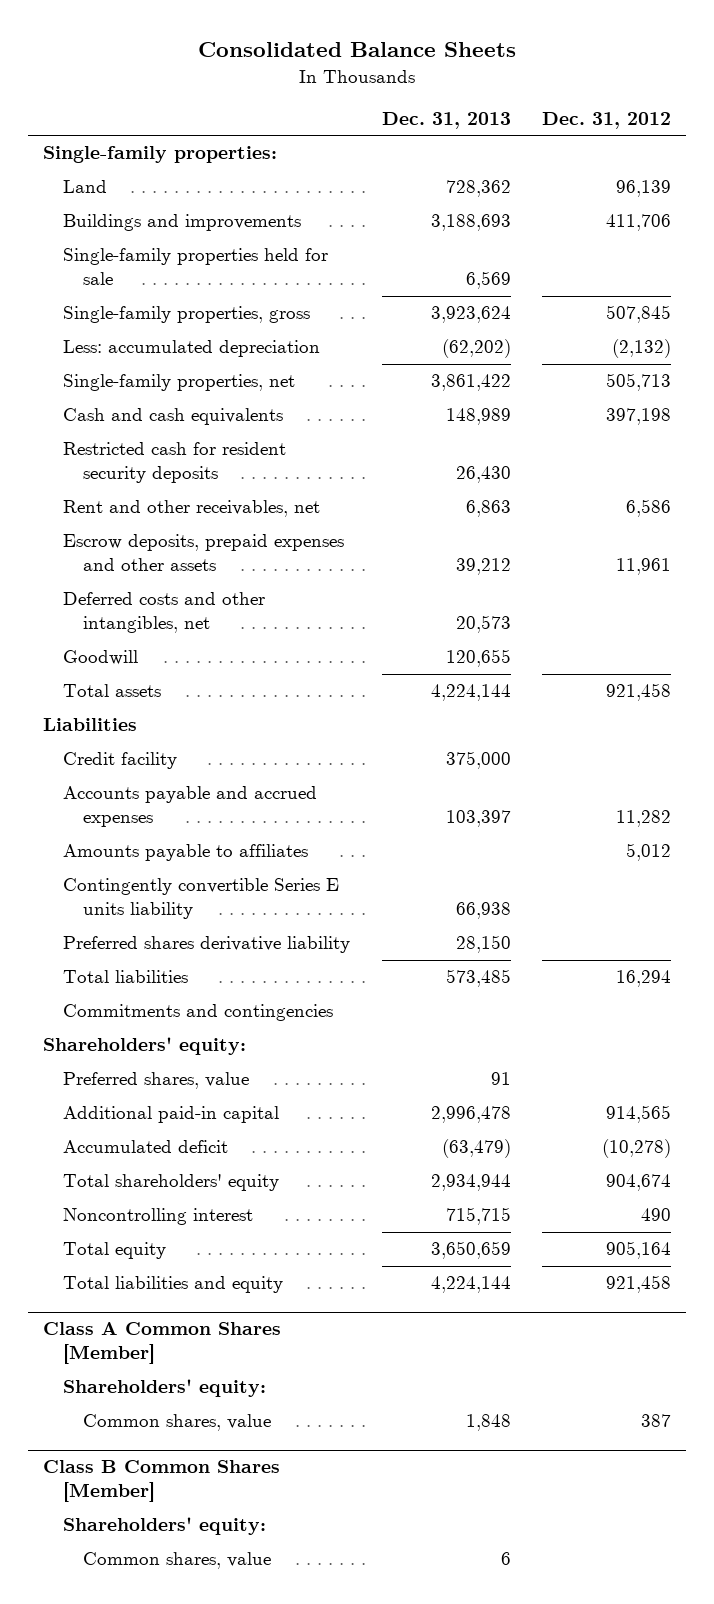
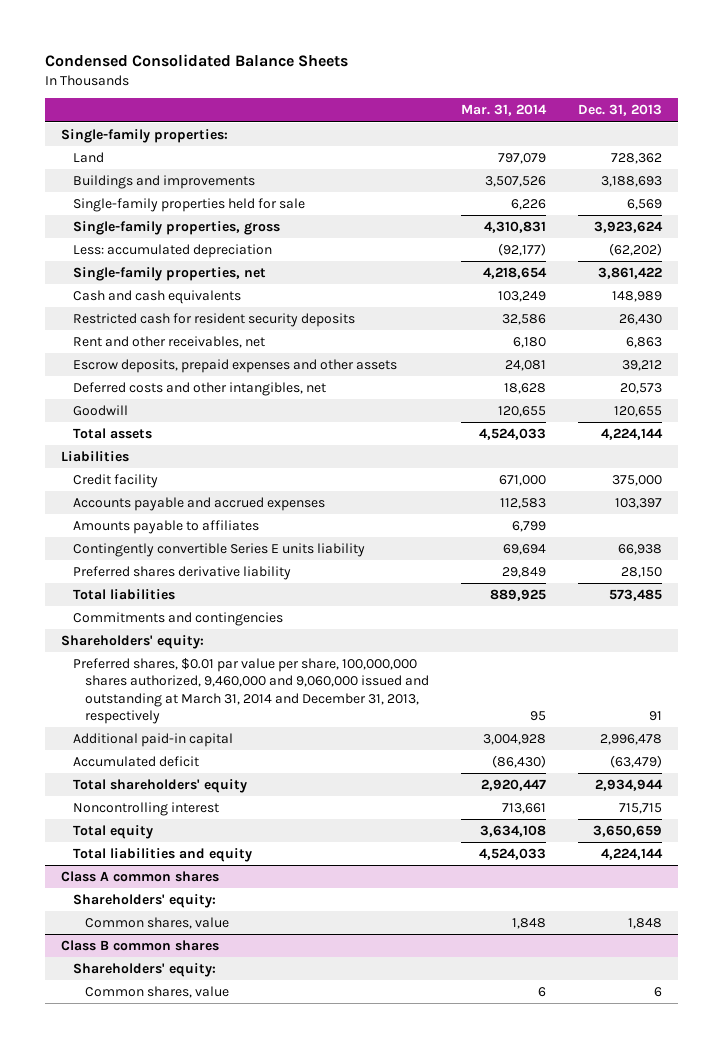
- Consolidated Balance Sheets
+ Condensed Consolidated Balance Sheets
- | Dec. 31, 2013 | Dec. 31, 2012
+ | Mar. 31, 2014 | Dec. 31, 2013
- Preferred shares, value | 91 |
+ Preferred shares, $0.01 par value per share, 100,000,000 shares authorized, 9,460,000 and 9,060,000 issued and outstanding at March 31, 2014 and December 31, 2013, respectively | 95 | 91
- Class A Common Shares [Member]
+ Class A common shares
- Class B Common Shares [Member]
+ Class B common shares

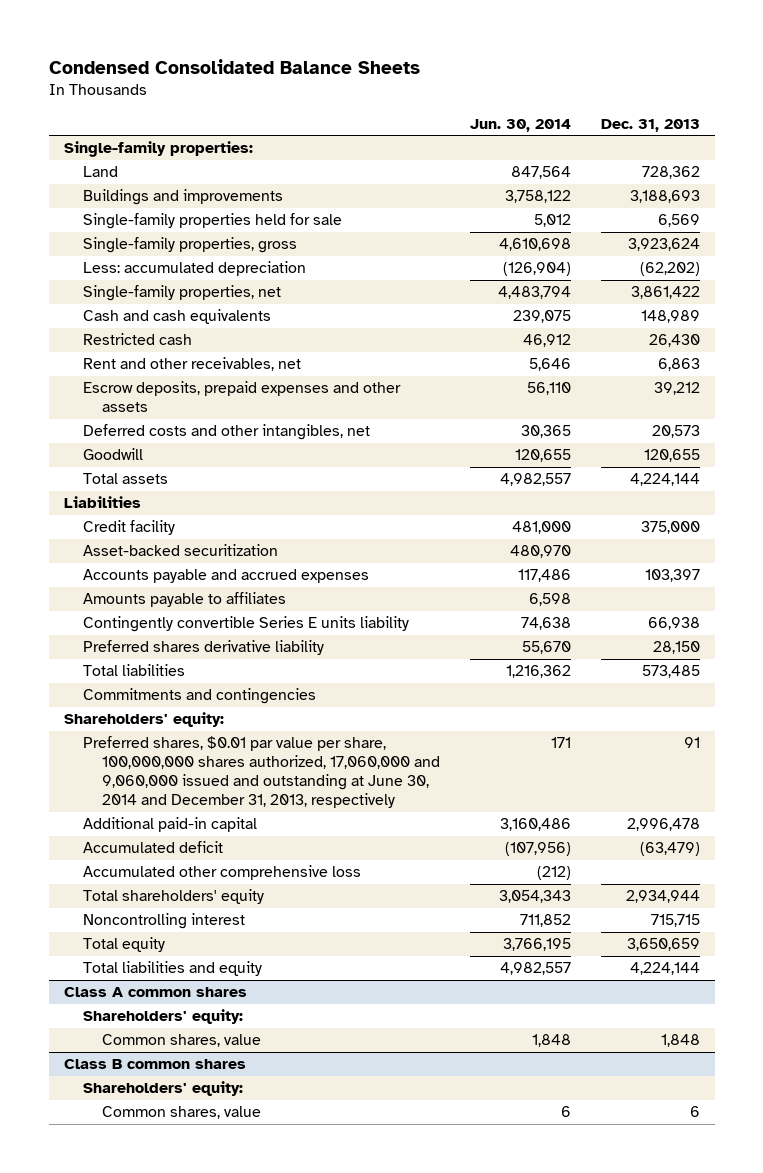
- | Mar. 31, 2014 | Dec. 31, 2013
+ | Jun. 30, 2014 | Dec. 31, 2013
- Restricted cash for resident security deposits | 32,586 | 26,430
+ Restricted cash | 46,912 | 26,430
+ Asset-backed securitization | 480,970 |
- Preferred shares, $0.01 par value per share, 100,000,000 shares authorized, 9,460,000 and 9,060,000 issued and outstanding at March 31, 2014 and December 31, 2013, respectively | 95 | 91
+ Preferred shares, $0.01 par value per share, 100,000,000 shares authorized, 17,060,000 and 9,060,000 issued and outstanding at June 30, 2014 and December 31, 2013, respectively | 171 | 91
+ Accumulated other comprehensive loss | (212) |

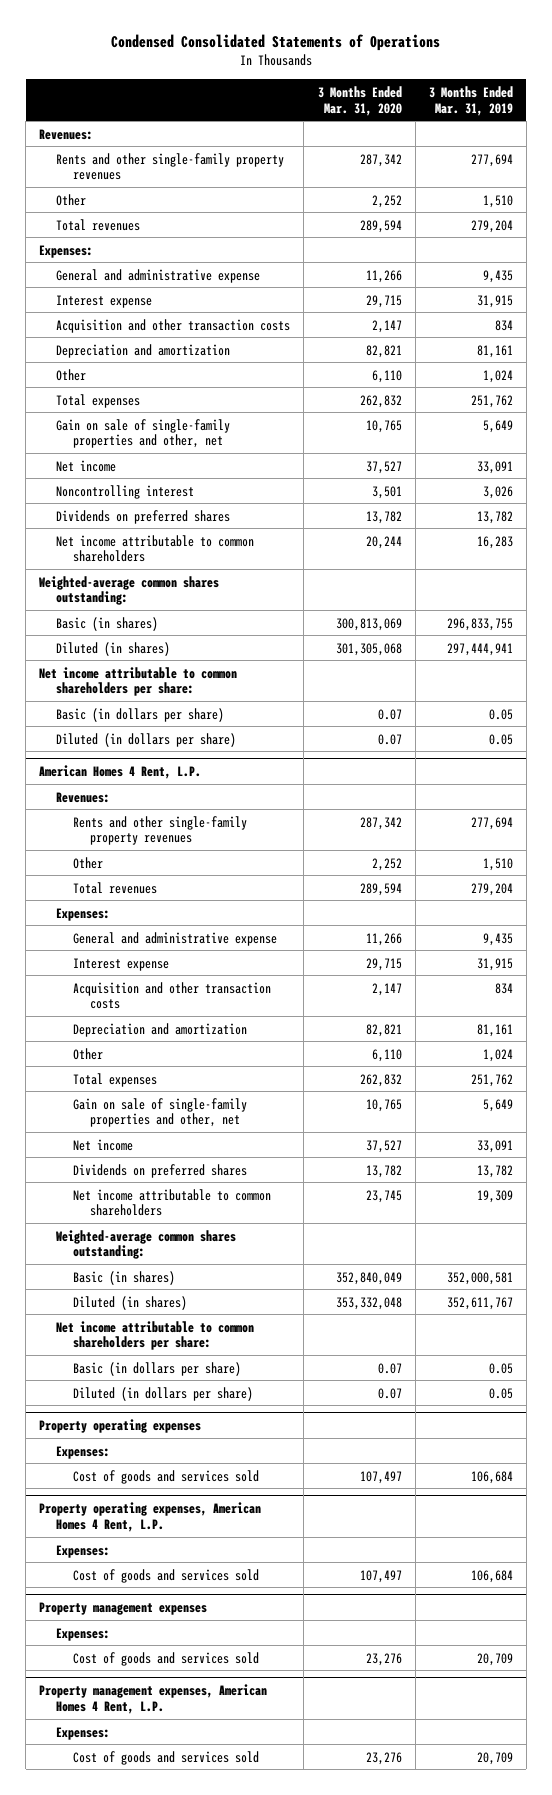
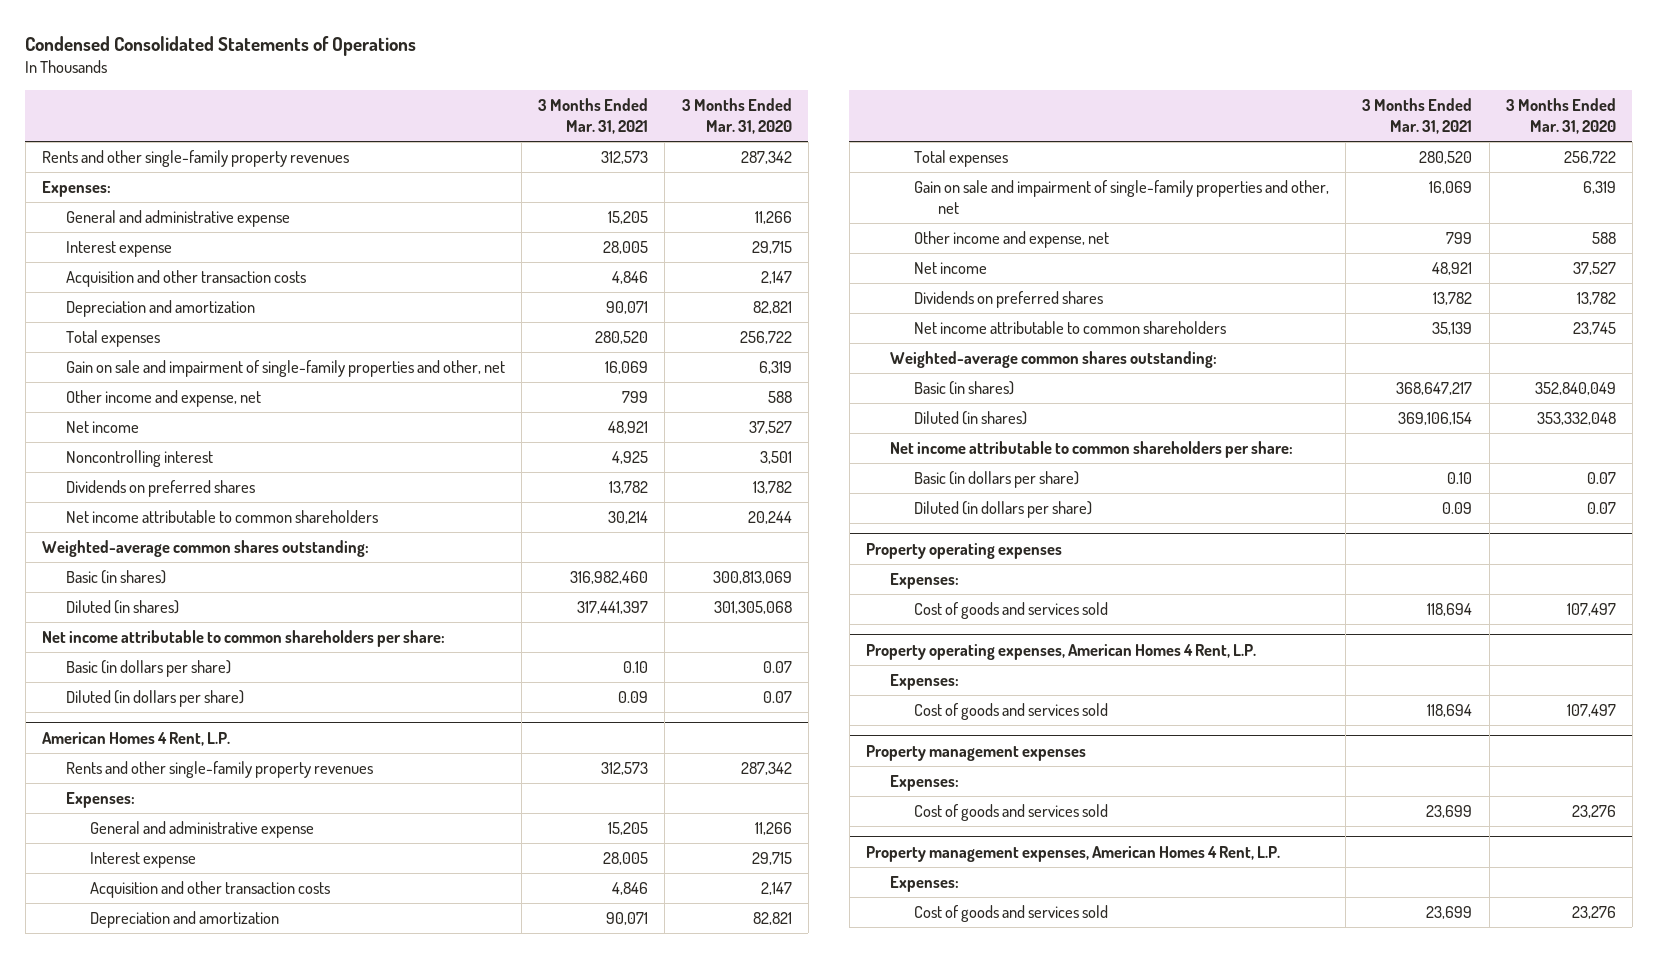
- | 3 Months Ended Mar. 31, 2020 | 3 Months Ended Mar. 31, 2019
+ | 3 Months Ended Mar. 31, 2021 | 3 Months Ended Mar. 31, 2020
- Revenues:
- Other | 2,252 | 1,510
- Total revenues | 289,594 | 279,204
- Other | 6,110 | 1,024
- Total expenses | 262,832 | 251,762
- Gain on sale of single-family properties and other, net | 10,765 | 5,649
+ Total expenses | 280,520 | 256,722
+ Gain on sale and impairment of single-family properties and other, net | 16,069 | 6,319
+ Other income and expense, net | 799 | 588
@ American Homes 4 Rent, L.P.
- Revenues:
- Other | 2,252 | 1,510
- Total revenues | 289,594 | 279,204
- Other | 6,110 | 1,024
- Total expenses | 262,832 | 251,762
- Gain on sale of single-family properties and other, net | 10,765 | 5,649
+ Total expenses | 280,520 | 256,722
+ Gain on sale and impairment of single-family properties and other, net | 16,069 | 6,319
+ Other income and expense, net | 799 | 588

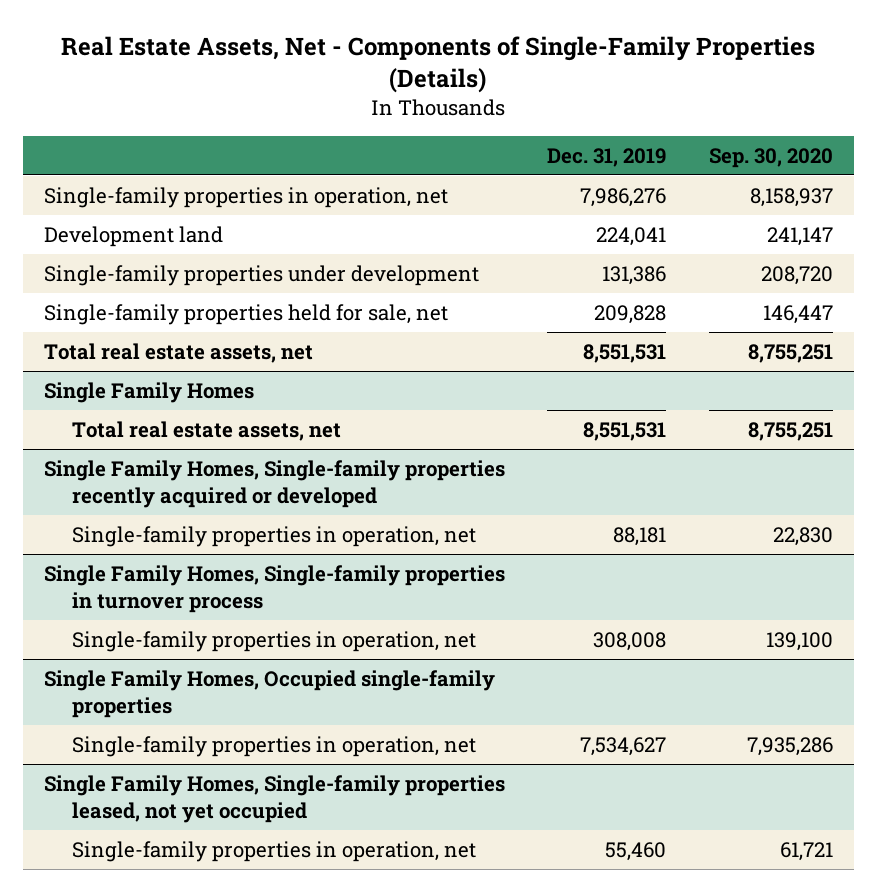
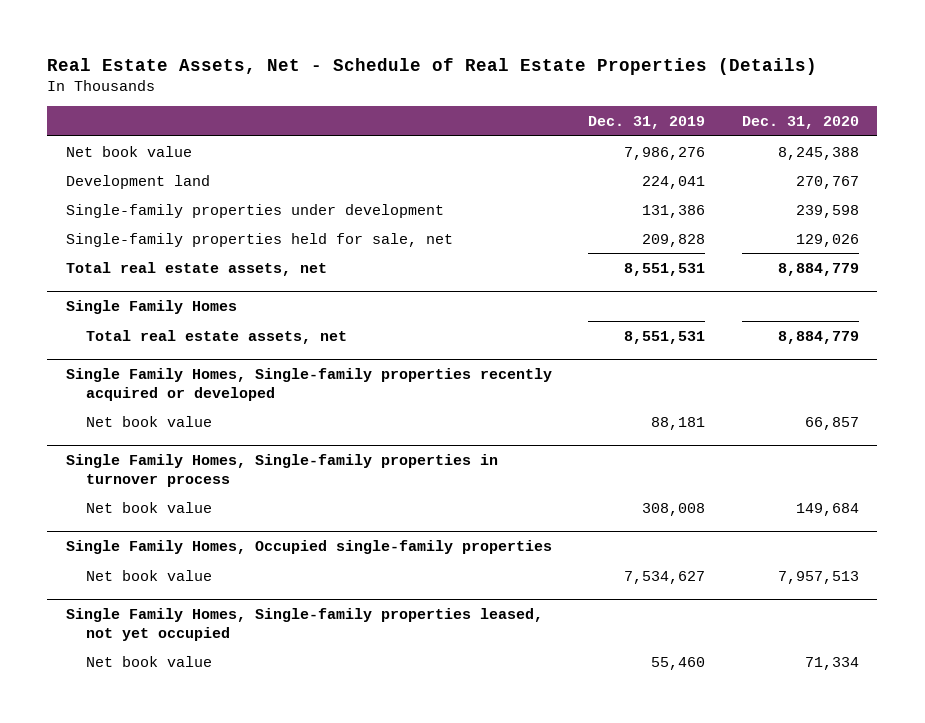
- Real Estate Assets, Net - Components of Single-Family Properties (Details)
+ Real Estate Assets, Net - Schedule of Real Estate Properties (Details)
- | Dec. 31, 2019 | Sep. 30, 2020
+ | Dec. 31, 2019 | Dec. 31, 2020
- Single-family properties in operation, net | 7,986,276 | 8,158,937
+ Net book value | 7,986,276 | 8,245,388
@ Single Family Homes, Single-family properties recently acquired or developed
- Single-family properties in operation, net | 88,181 | 22,830
+ Net book value | 88,181 | 66,857
@ Single Family Homes, Single-family properties in turnover process
- Single-family properties in operation, net | 308,008 | 139,100
+ Net book value | 308,008 | 149,684
@ Single Family Homes, Occupied single-family properties
- Single-family properties in operation, net | 7,534,627 | 7,935,286
+ Net book value | 7,534,627 | 7,957,513
@ Single Family Homes, Single-family properties leased, not yet occupied
- Single-family properties in operation, net | 55,460 | 61,721
+ Net book value | 55,460 | 71,334

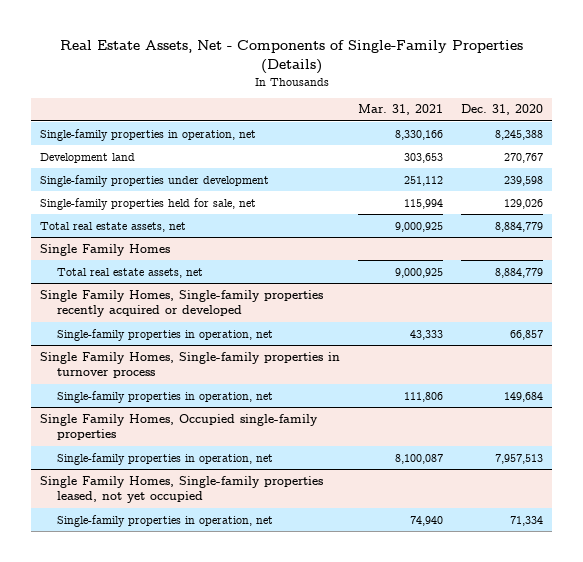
- Real Estate Assets, Net - Schedule of Real Estate Properties (Details)
+ Real Estate Assets, Net - Components of Single-Family Properties (Details)
- | Dec. 31, 2019 | Dec. 31, 2020
+ | Mar. 31, 2021 | Dec. 31, 2020
- Net book value | 7,986,276 | 8,245,388
+ Single-family properties in operation, net | 8,330,166 | 8,245,388
@ Single Family Homes, Single-family properties recently acquired or developed
- Net book value | 88,181 | 66,857
+ Single-family properties in operation, net | 43,333 | 66,857
@ Single Family Homes, Single-family properties in turnover process
- Net book value | 308,008 | 149,684
+ Single-family properties in operation, net | 111,806 | 149,684
@ Single Family Homes, Occupied single-family properties
- Net book value | 7,534,627 | 7,957,513
+ Single-family properties in operation, net | 8,100,087 | 7,957,513
@ Single Family Homes, Single-family properties leased, not yet occupied
- Net book value | 55,460 | 71,334
+ Single-family properties in operation, net | 74,940 | 71,334

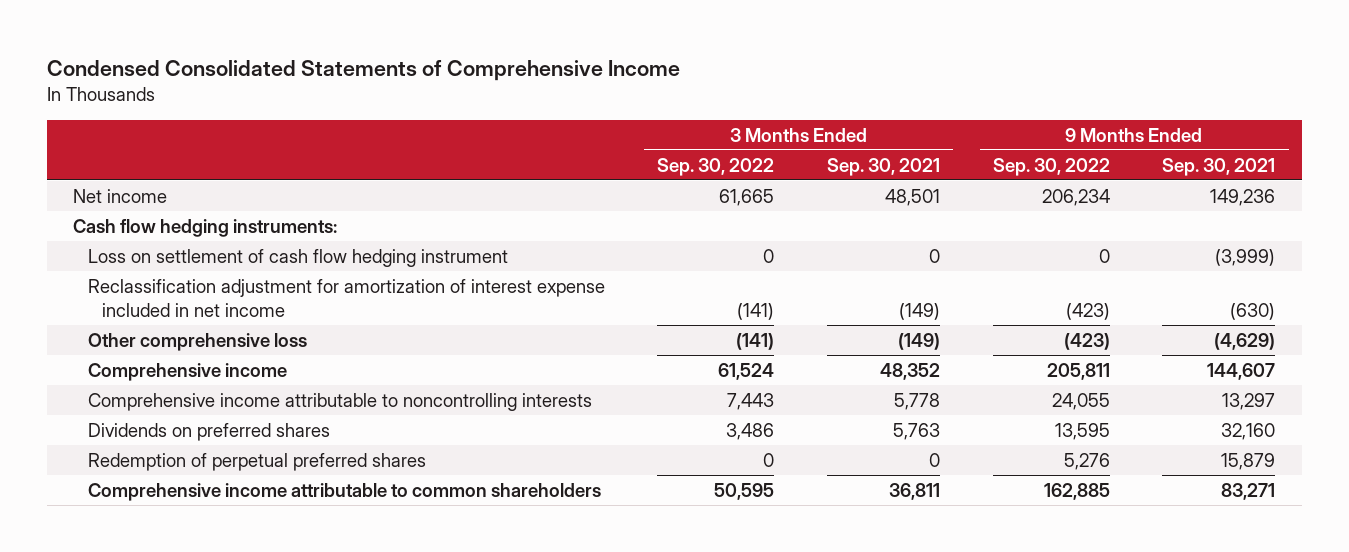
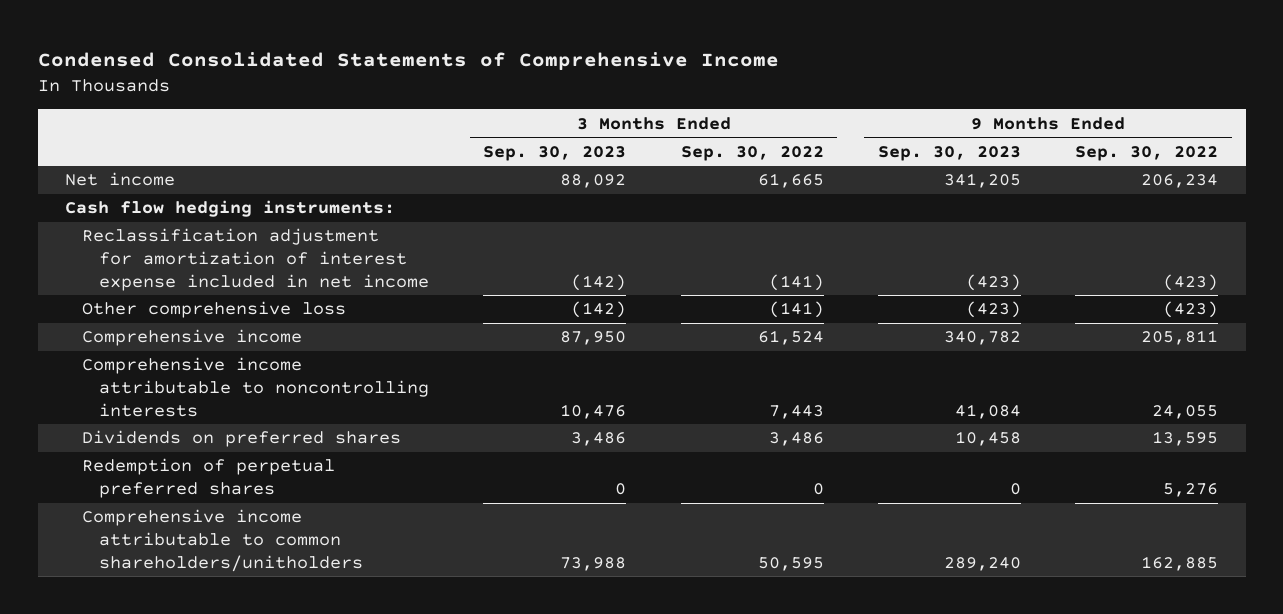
- | 3 Months Ended Sep. 30, 2022 | 3 Months Ended Sep. 30, 2021 | 9 Months Ended Sep. 30, 2022 | 9 Months Ended Sep. 30, 2021
+ | 3 Months Ended Sep. 30, 2023 | 3 Months Ended Sep. 30, 2022 | 9 Months Ended Sep. 30, 2023 | 9 Months Ended Sep. 30, 2022
- Loss on settlement of cash flow hedging instrument | 0 | 0 | 0 | (3,999)
- Comprehensive income attributable to common shareholders | 50,595 | 36,811 | 162,885 | 83,271
+ Comprehensive income attributable to common shareholders/unitholders | 73,988 | 50,595 | 289,240 | 162,885

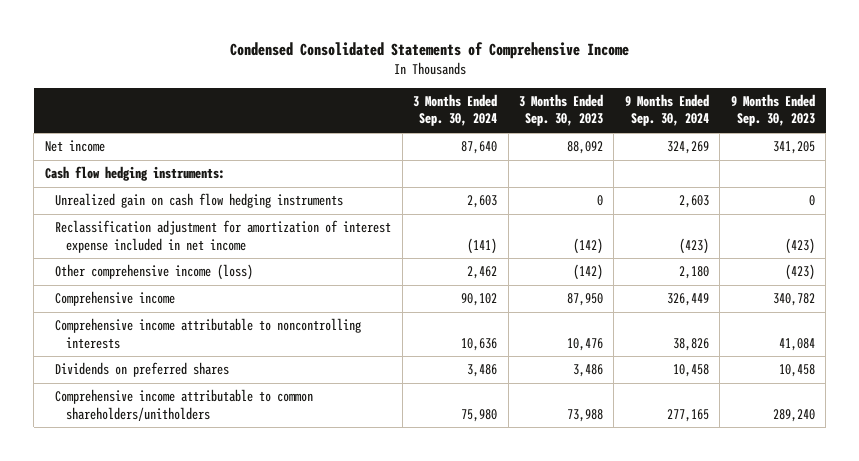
- | 3 Months Ended Sep. 30, 2023 | 3 Months Ended Sep. 30, 2022 | 9 Months Ended Sep. 30, 2023 | 9 Months Ended Sep. 30, 2022
+ | 3 Months Ended Sep. 30, 2024 | 3 Months Ended Sep. 30, 2023 | 9 Months Ended Sep. 30, 2024 | 9 Months Ended Sep. 30, 2023
+ Unrealized gain on cash flow hedging instruments | 2,603 | 0 | 2,603 | 0
- Other comprehensive loss | (142) | (141) | (423) | (423)
+ Other comprehensive income (loss) | 2,462 | (142) | 2,180 | (423)
- Redemption of perpetual preferred shares | 0 | 0 | 0 | 5,276

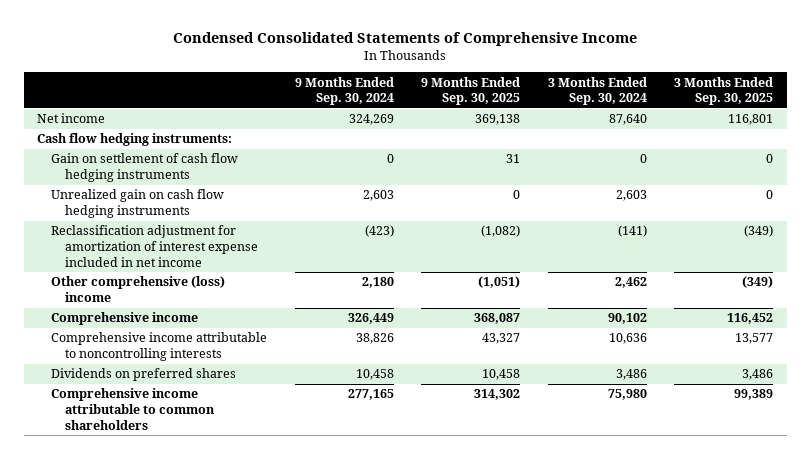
- | 3 Months Ended Sep. 30, 2024 | 3 Months Ended Sep. 30, 2023 | 9 Months Ended Sep. 30, 2024 | 9 Months Ended Sep. 30, 2023
+ | 9 Months Ended Sep. 30, 2024 | 9 Months Ended Sep. 30, 2025 | 3 Months Ended Sep. 30, 2024 | 3 Months Ended Sep. 30, 2025
+ Gain on settlement of cash flow hedging instruments | 0 | 31 | 0 | 0
- Other comprehensive income (loss) | 2,462 | (142) | 2,180 | (423)
+ Other comprehensive (loss) income | 2,180 | (1,051) | 2,462 | (349)
- Comprehensive income attributable to common shareholders/unitholders | 75,980 | 73,988 | 277,165 | 289,240
+ Comprehensive income attributable to common shareholders | 277,165 | 314,302 | 75,980 | 99,389

